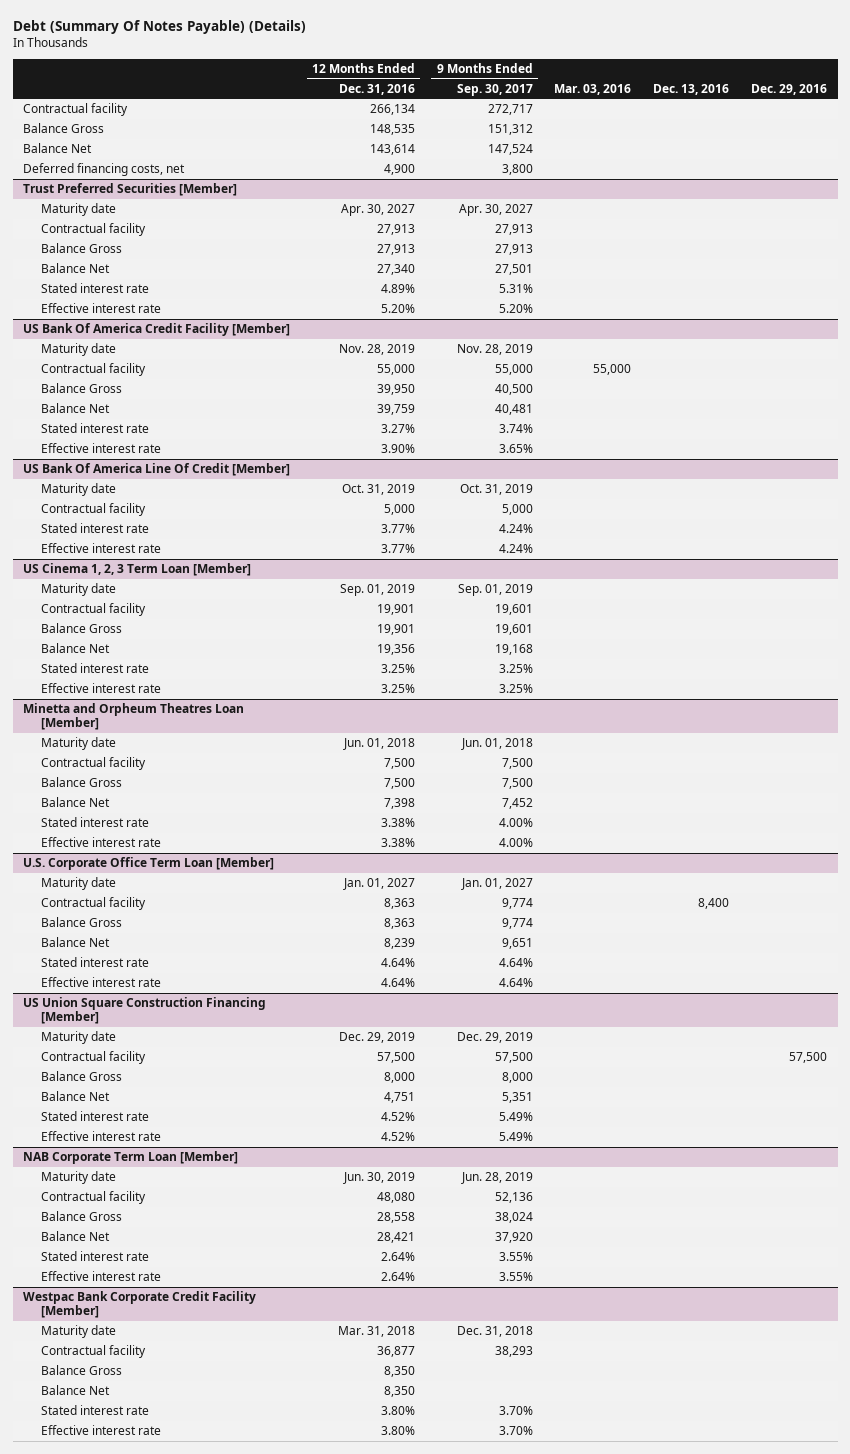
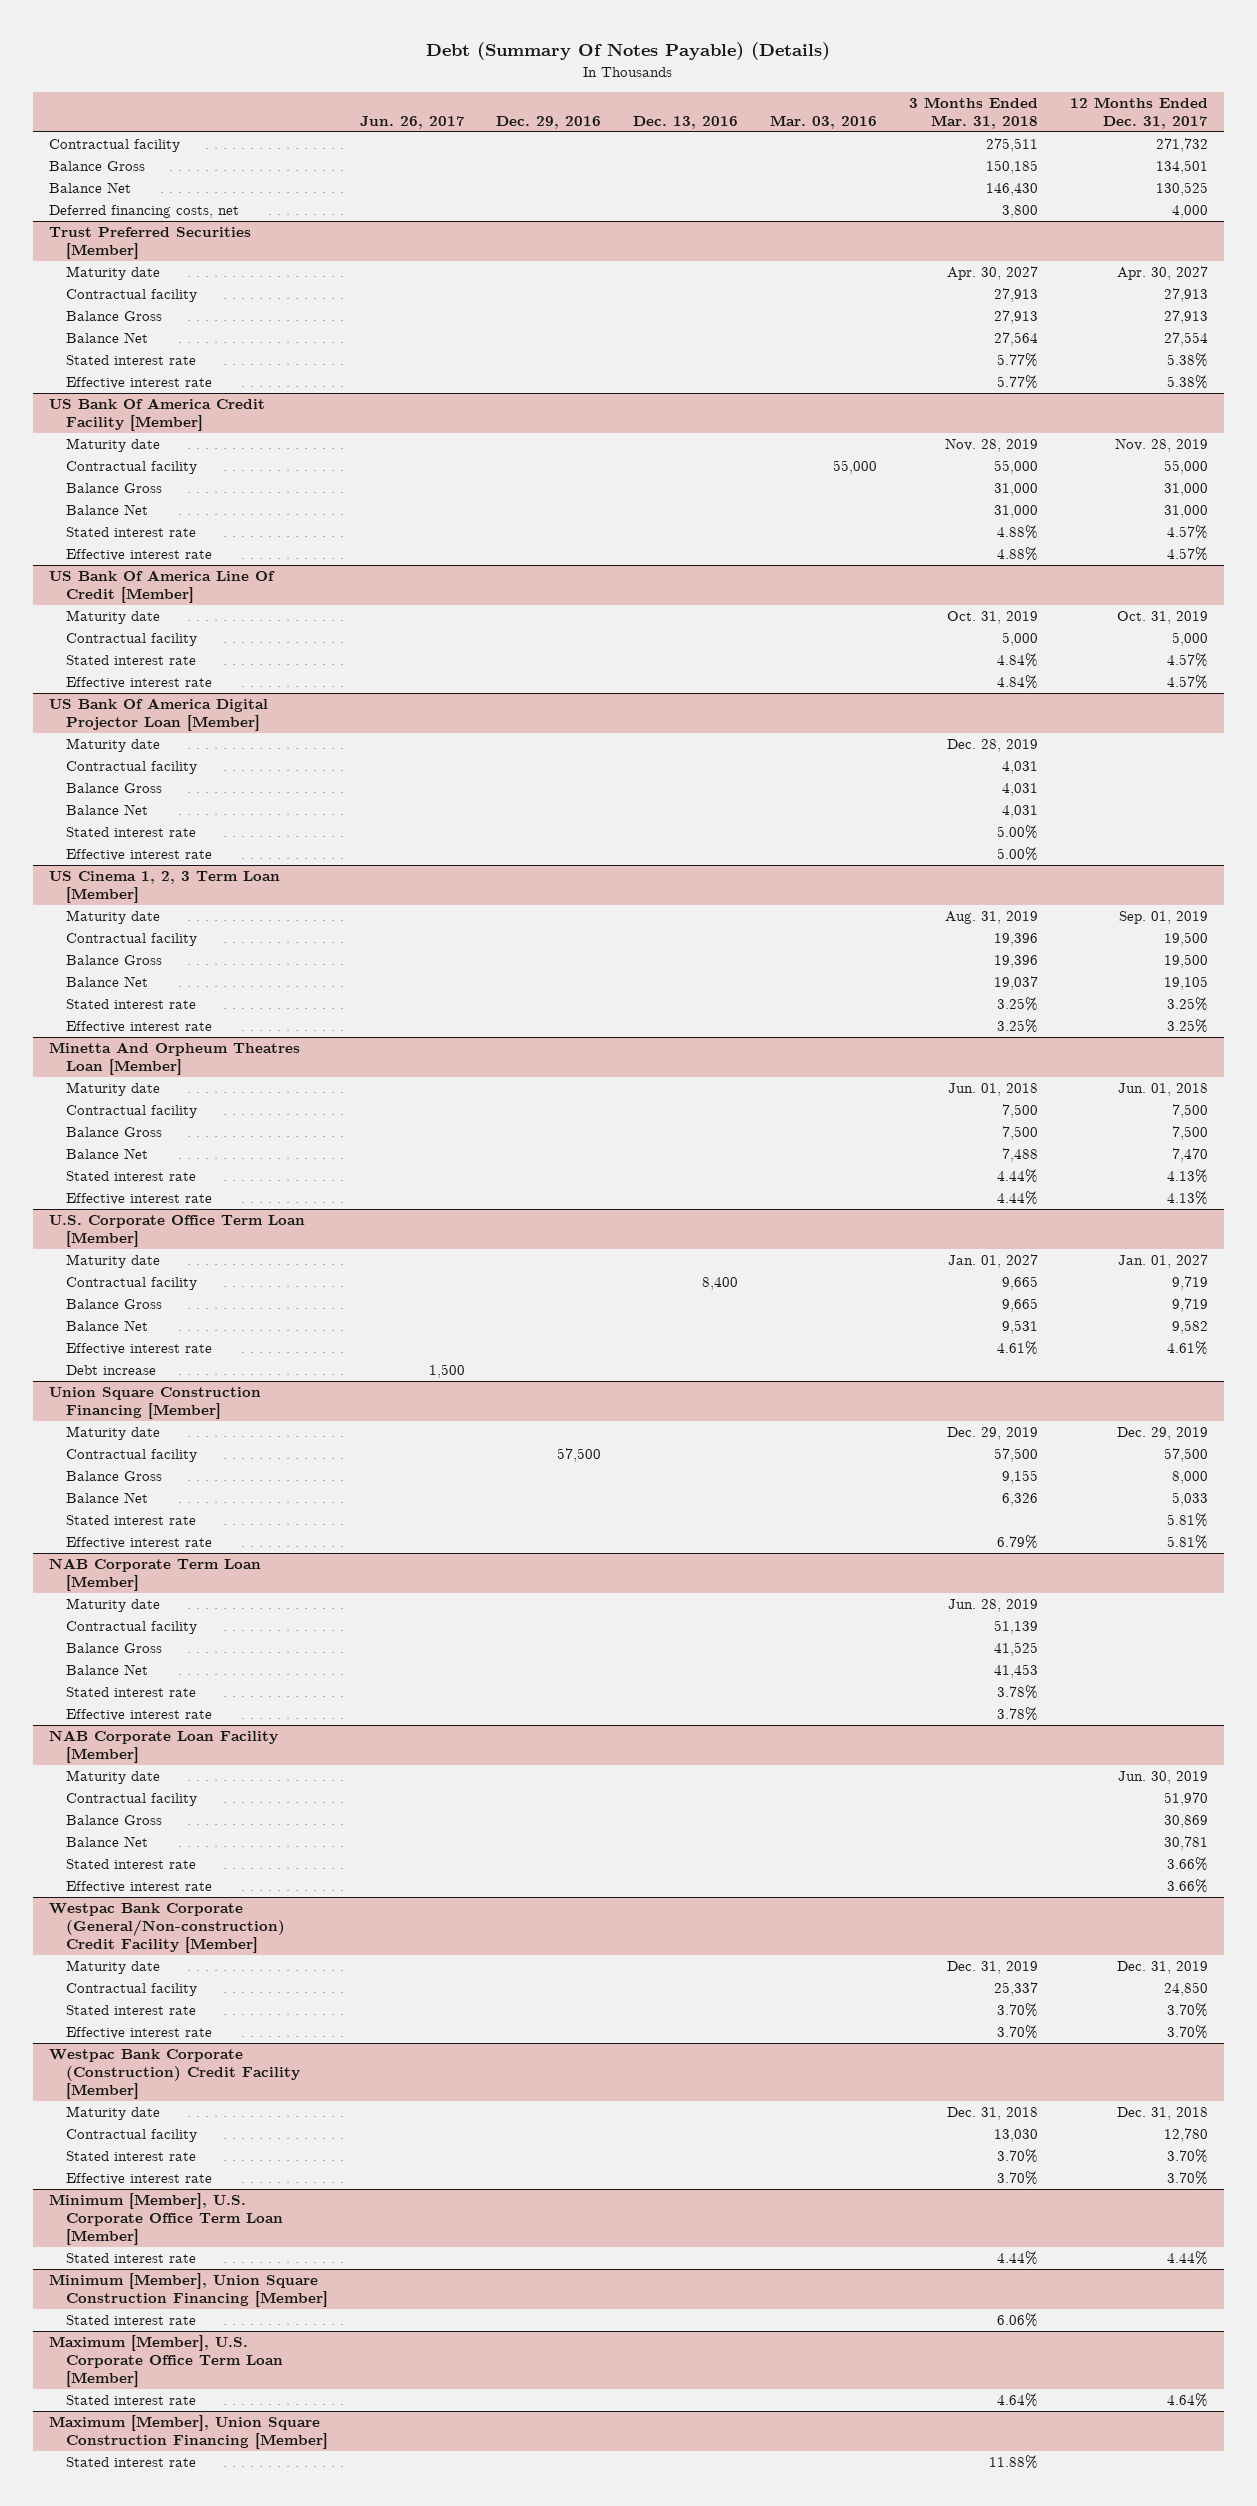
- | 12 Months Ended Dec. 31, 2016 | 9 Months Ended Sep. 30, 2017 | Mar. 03, 2016 | Dec. 13, 2016 | Dec. 29, 2016
+ | Jun. 26, 2017 | Dec. 29, 2016 | Dec. 13, 2016 | Mar. 03, 2016 | 3 Months Ended Mar. 31, 2018 | 12 Months Ended Dec. 31, 2017
+ US Bank Of America Digital Projector Loan [Member]
+ Maturity date | | | | | Dec. 28, 2019 |
+ Contractual facility | | | | | 4,031 |
+ Balance Gross | | | | | 4,031 |
+ Balance Net | | | | | 4,031 |
+ Stated interest rate | | | | | 5.00% |
+ Effective interest rate | | | | | 5.00% |
- Minetta and Orpheum Theatres Loan [Member]
+ Minetta And Orpheum Theatres Loan [Member]
@ U.S. Corporate Office Term Loan [Member]
- Stated interest rate | 4.64% | 4.64% | | |
- US Union Square Construction Financing [Member]
@ U.S. Corporate Office Term Loan [Member]
+ Debt increase | 1,500 | | | | |
+ Union Square Construction Financing [Member]
- Westpac Bank Corporate Credit Facility [Member]
- Maturity date | Mar. 31, 2018 | Dec. 31, 2018 | | |
- Contractual facility | 36,877 | 38,293 | | |
- Balance Gross | 8,350 | | | |
- Balance Net | 8,350 | | | |
- Stated interest rate | 3.80% | 3.70% | | |
- Effective interest rate | 3.80% | 3.70% | | |
+ NAB Corporate Loan Facility [Member]
+ Maturity date | | | | | | Jun. 30, 2019
+ Contractual facility | | | | | | 51,970
+ Balance Gross | | | | | | 30,869
+ Balance Net | | | | | | 30,781
+ Stated interest rate | | | | | | 3.66%
+ Effective interest rate | | | | | | 3.66%
+ Westpac Bank Corporate (General/Non-construction) Credit Facility [Member]
+ Maturity date | | | | | Dec. 31, 2019 | Dec. 31, 2019
+ Contractual facility | | | | | 25,337 | 24,850
+ Stated interest rate | | | | | 3.70% | 3.70%
+ Effective interest rate | | | | | 3.70% | 3.70%
+ Westpac Bank Corporate (Construction) Credit Facility [Member]
+ Maturity date | | | | | Dec. 31, 2018 | Dec. 31, 2018
+ Contractual facility | | | | | 13,030 | 12,780
+ Stated interest rate | | | | | 3.70% | 3.70%
+ Effective interest rate | | | | | 3.70% | 3.70%
+ Minimum [Member], U.S. Corporate Office Term Loan [Member]
+ Stated interest rate | | | | | 4.44% | 4.44%
+ Minimum [Member], Union Square Construction Financing [Member]
+ Stated interest rate | | | | | 6.06% |
+ Maximum [Member], U.S. Corporate Office Term Loan [Member]
+ Stated interest rate | | | | | 4.64% | 4.64%
+ Maximum [Member], Union Square Construction Financing [Member]
+ Stated interest rate | | | | | 11.88% |

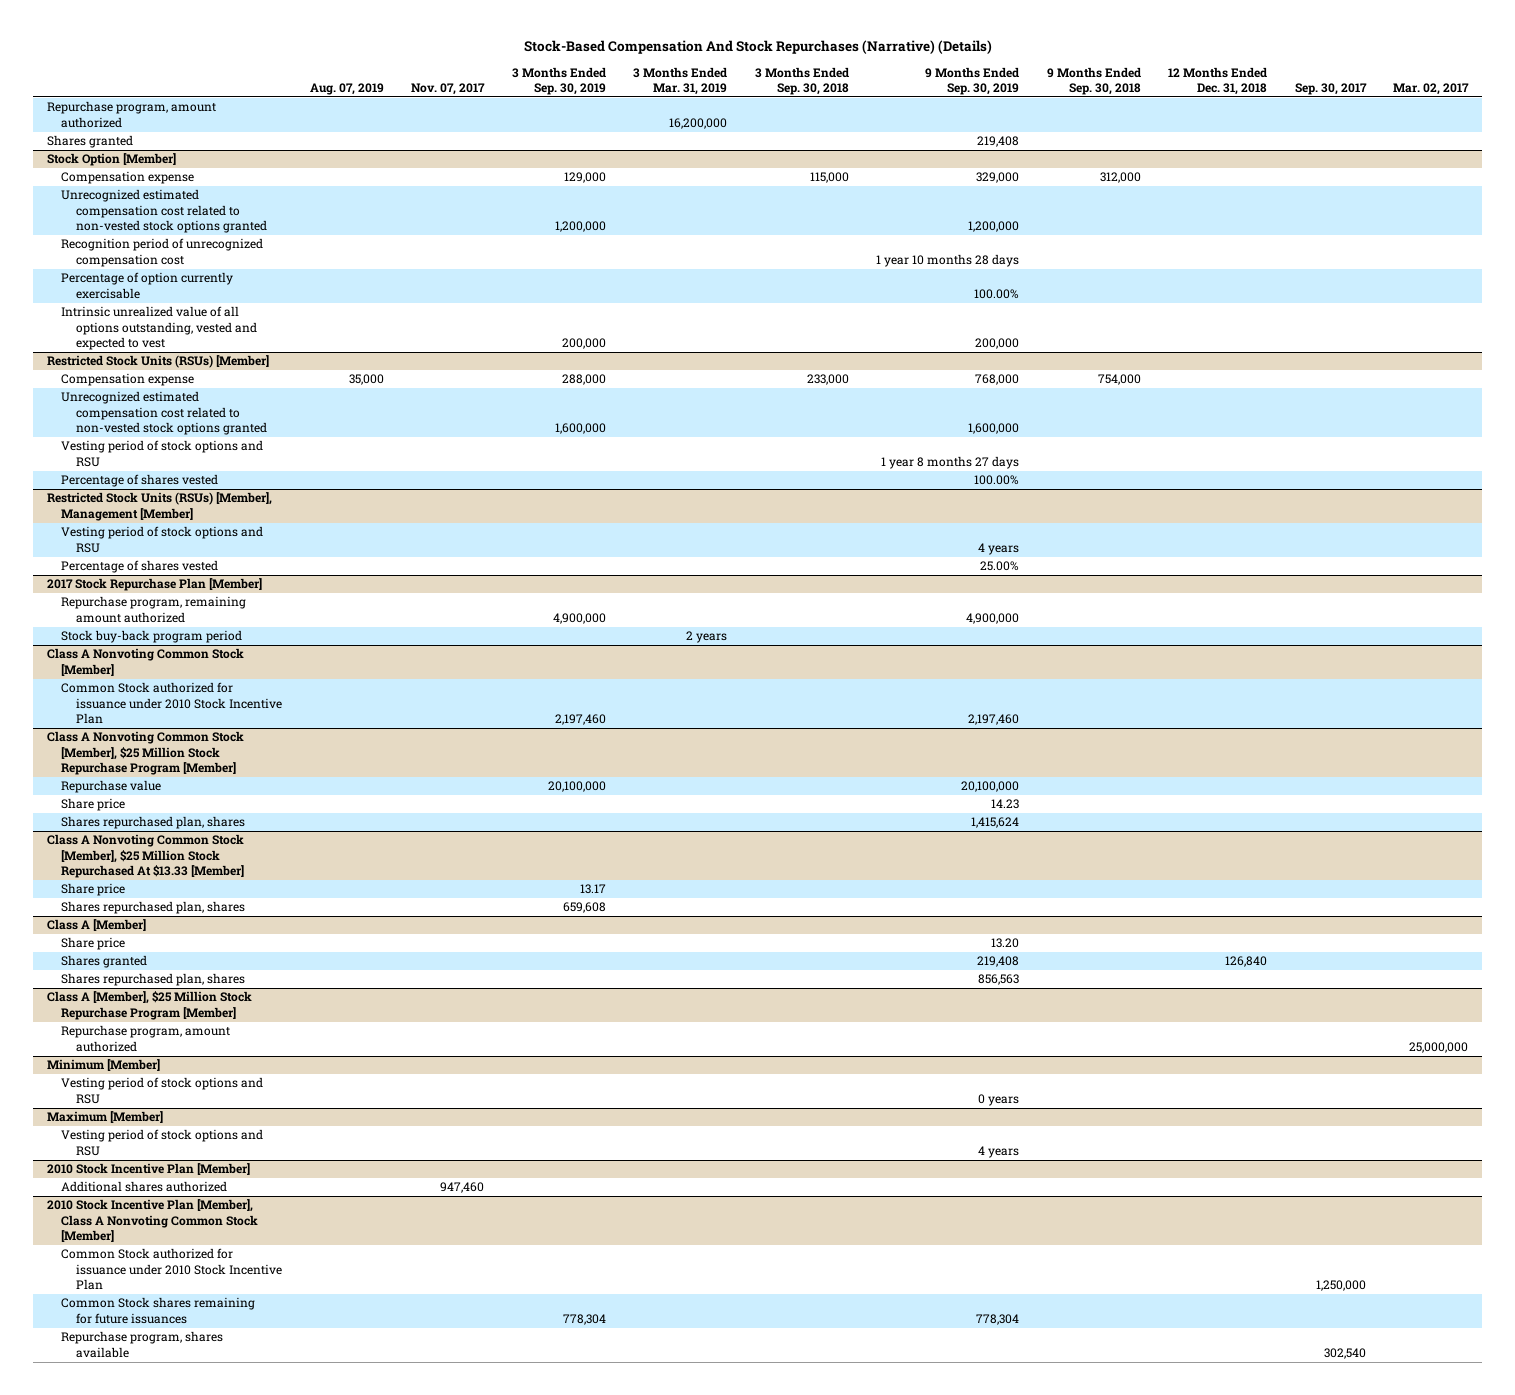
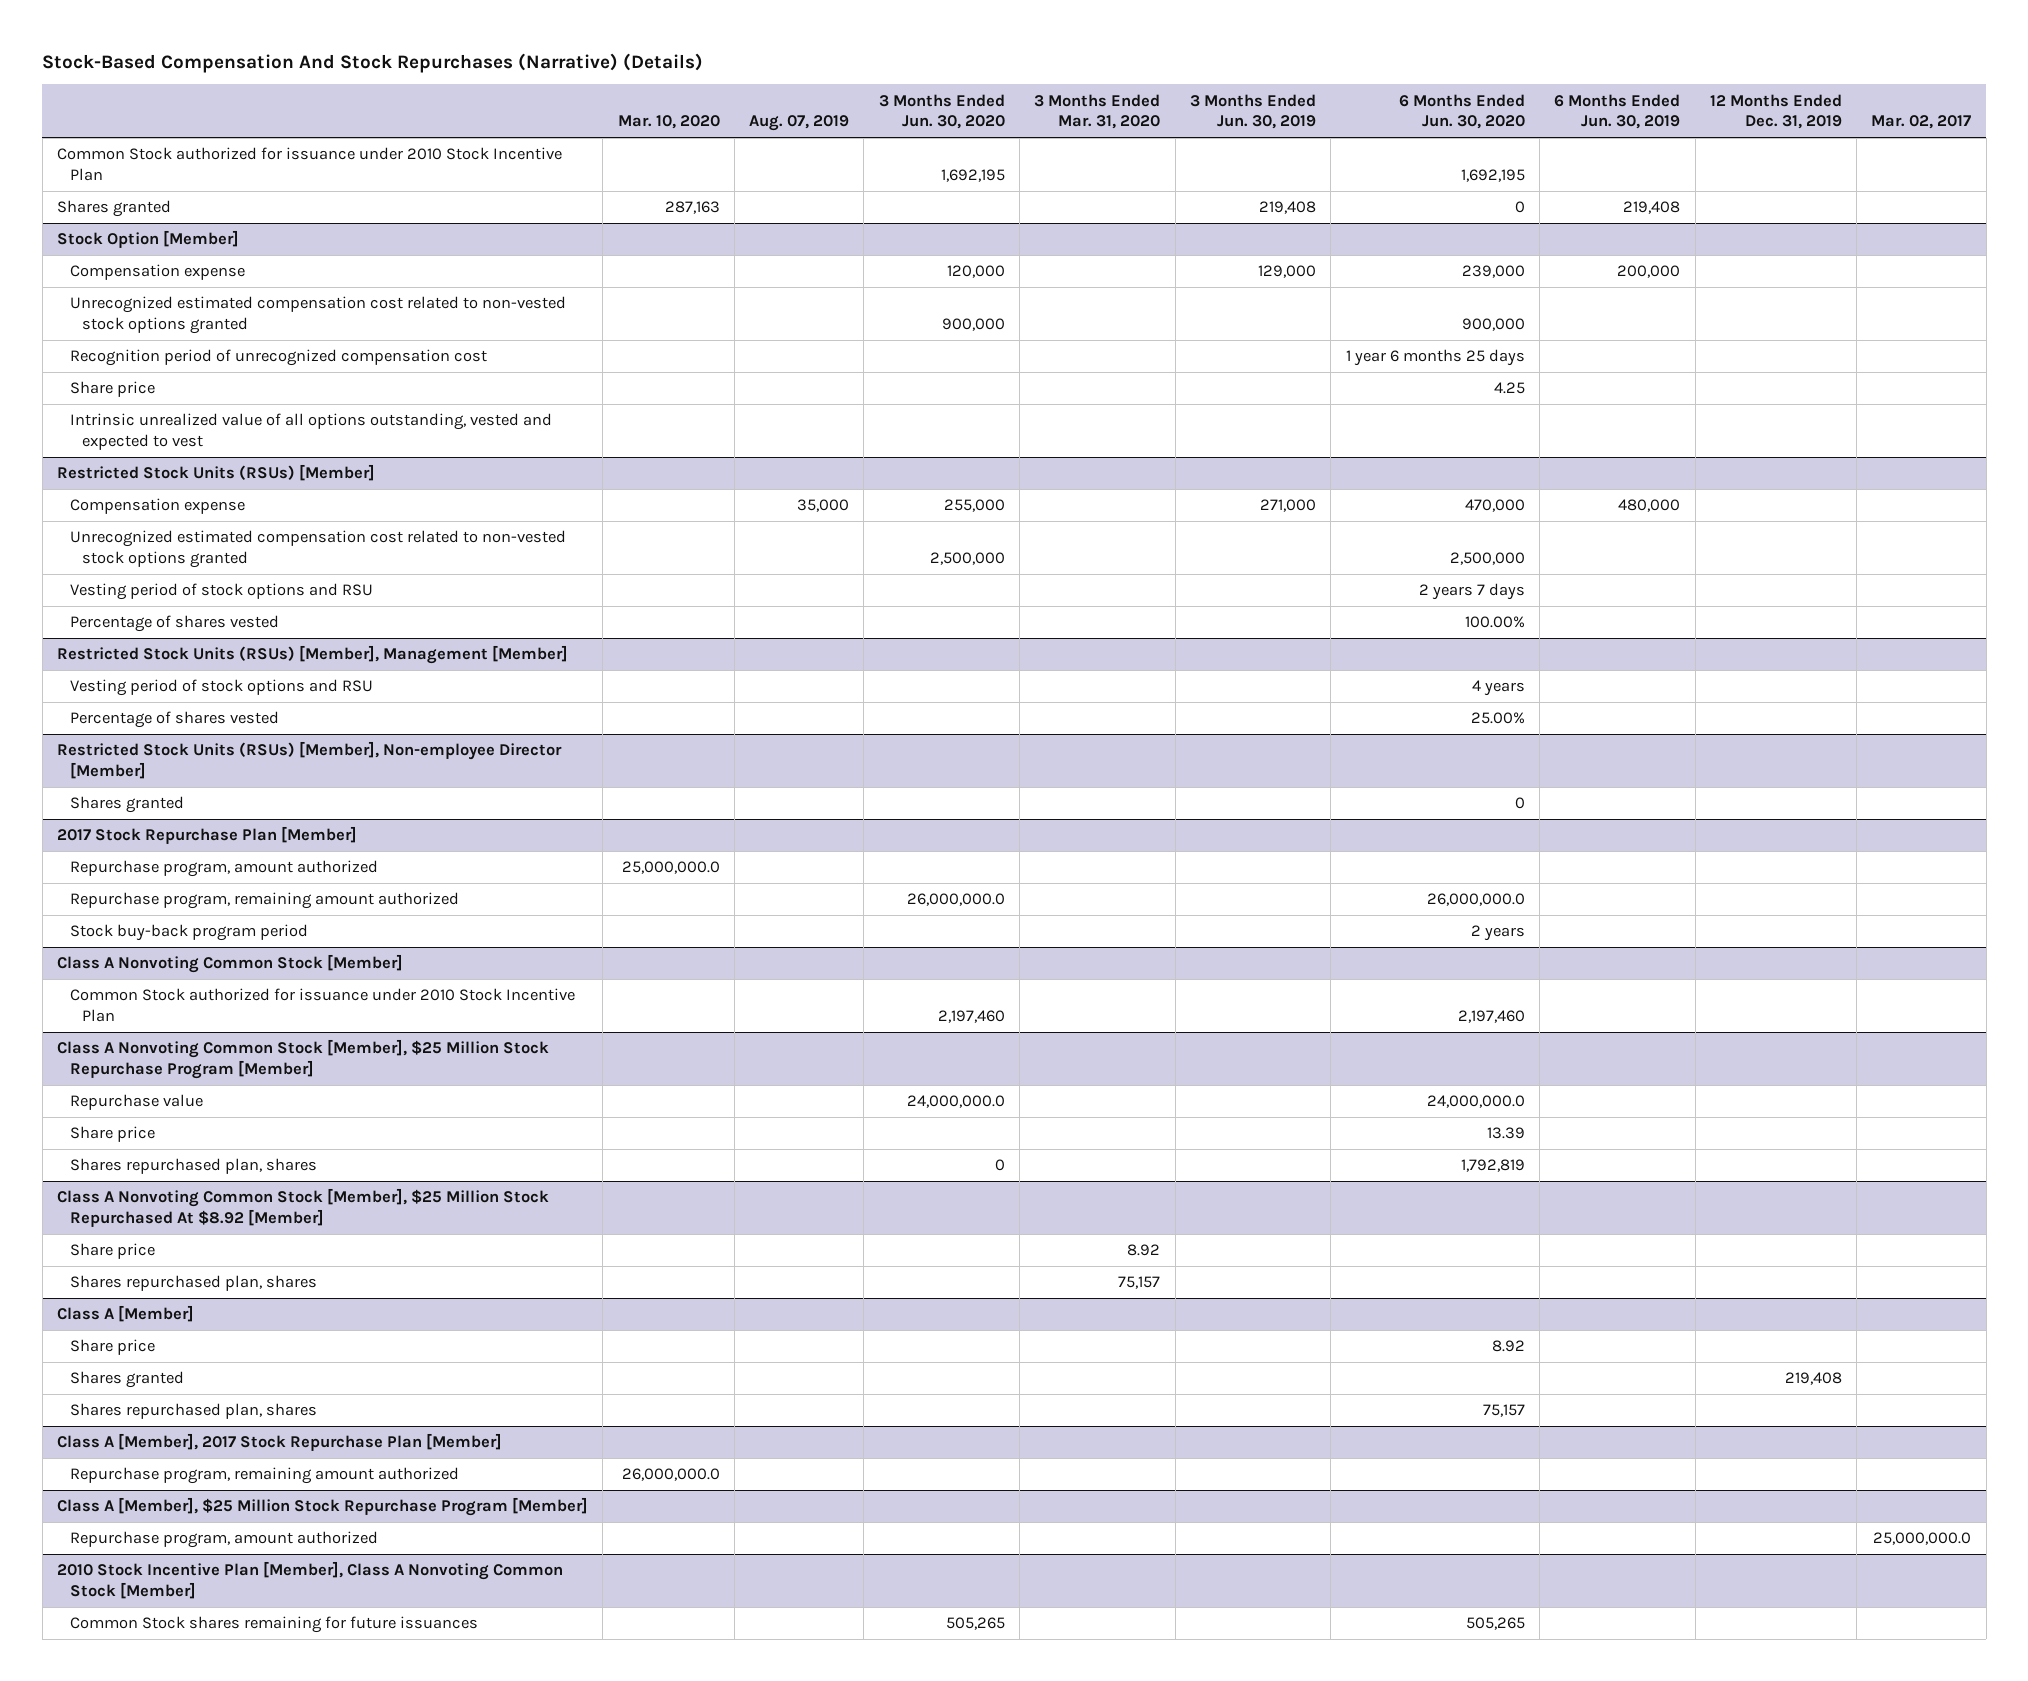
- | Aug. 07, 2019 | Nov. 07, 2017 | 3 Months Ended Sep. 30, 2019 | 3 Months Ended Mar. 31, 2019 | 3 Months Ended Sep. 30, 2018 | 9 Months Ended Sep. 30, 2019 | 9 Months Ended Sep. 30, 2018 | 12 Months Ended Dec. 31, 2018 | Sep. 30, 2017 | Mar. 02, 2017
+ | Mar. 10, 2020 | Aug. 07, 2019 | 3 Months Ended Jun. 30, 2020 | 3 Months Ended Mar. 31, 2020 | 3 Months Ended Jun. 30, 2019 | 6 Months Ended Jun. 30, 2020 | 6 Months Ended Jun. 30, 2019 | 12 Months Ended Dec. 31, 2019 | Mar. 02, 2017
- Repurchase program, amount authorized | | | | 16,200,000 | | | | | |
+ Common Stock authorized for issuance under 2010 Stock Incentive Plan | | | 1,692,195 | | | 1,692,195 | | |
@ Stock Option [Member]
- Percentage of option currently exercisable | | | | | | 100.00% | | | |
+ Share price | | | | | | 4.25 | | |
+ Restricted Stock Units (RSUs) [Member], Non-employee Director [Member]
+ Shares granted | | | | | | 0 | | |
@ 2017 Stock Repurchase Plan [Member]
+ Repurchase program, amount authorized | 25,000,000.0 | | | | | | | |
- Class A Nonvoting Common Stock [Member], $25 Million Stock Repurchased At $13.33 [Member]
+ Class A Nonvoting Common Stock [Member], $25 Million Stock Repurchased At $8.92 [Member]
+ Class A [Member], 2017 Stock Repurchase Plan [Member]
+ Repurchase program, remaining amount authorized | 26,000,000.0 | | | | | | | |
@ Class A [Member], $25 Million Stock Repurchase Program [Member]
- Repurchase program, amount authorized | | | | | | | | | | 25,000,000
- Minimum [Member]
- Vesting period of stock options and RSU | | | | | | 0 years | | | |
- Maximum [Member]
- Vesting period of stock options and RSU | | | | | | 4 years | | | |
- 2010 Stock Incentive Plan [Member]
- Additional shares authorized | | 947,460 | | | | | | | |
@ Class A [Member], $25 Million Stock Repurchase Program [Member]
+ Repurchase program, amount authorized | | | | | | | | | 25,000,000.0
@ 2010 Stock Incentive Plan [Member], Class A Nonvoting Common Stock [Member]
- Common Stock authorized for issuance under 2010 Stock Incentive Plan | | | | | | | | | 1,250,000 |
- Repurchase program, shares available | | | | | | | | | 302,540 |

